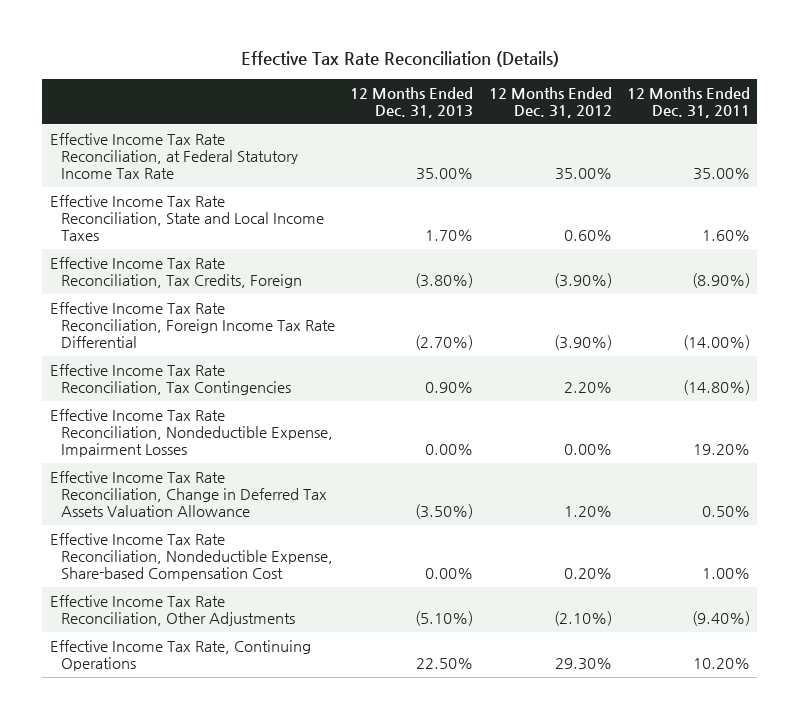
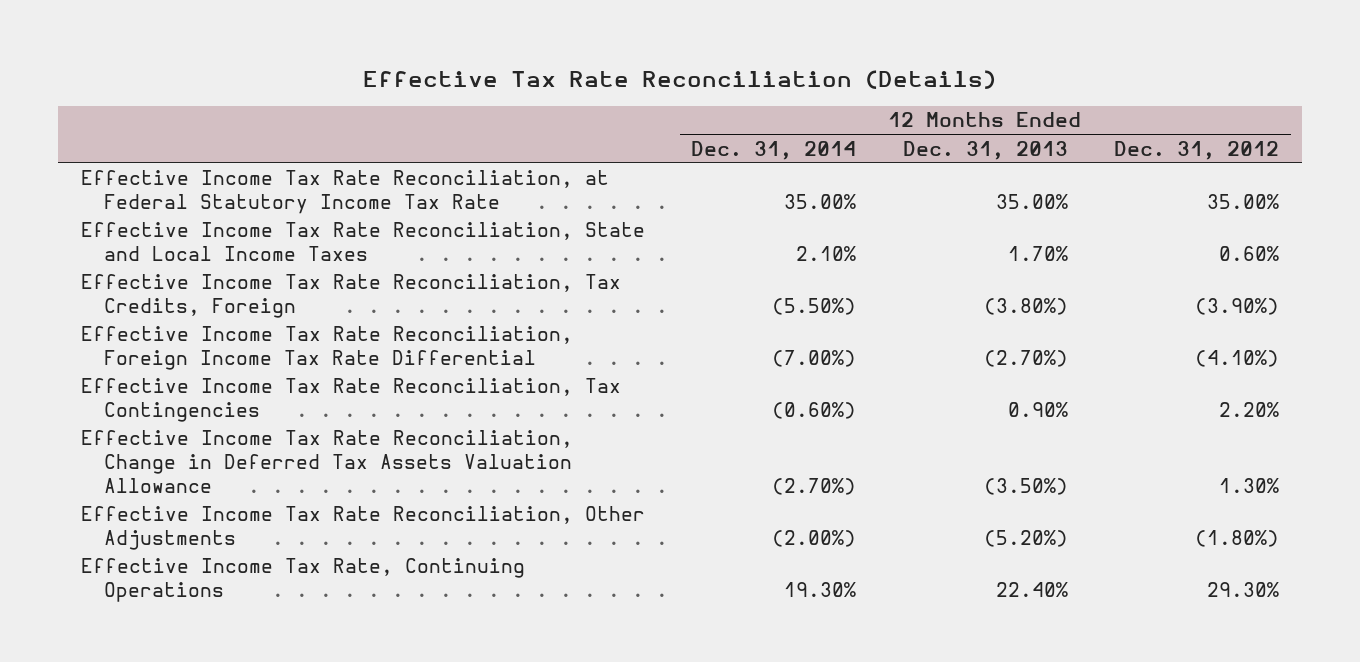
- | 12 Months Ended Dec. 31, 2013 | 12 Months Ended Dec. 31, 2012 | 12 Months Ended Dec. 31, 2011
+ | 12 Months Ended Dec. 31, 2014 | 12 Months Ended Dec. 31, 2013 | 12 Months Ended Dec. 31, 2012
- Effective Income Tax Rate Reconciliation, Foreign Income Tax Rate Differential | (2.70%) | (3.90%) | (14.00%)
+ Effective Income Tax Rate Reconciliation, Foreign Income Tax Rate Differential | (7.00%) | (2.70%) | (4.10%)
- Effective Income Tax Rate Reconciliation, Nondeductible Expense, Impairment Losses | 0.00% | 0.00% | 19.20%
- Effective Income Tax Rate Reconciliation, Change in Deferred Tax Assets Valuation Allowance | (3.50%) | 1.20% | 0.50%
- Effective Income Tax Rate Reconciliation, Nondeductible Expense, Share-based Compensation Cost | 0.00% | 0.20% | 1.00%
- Effective Income Tax Rate Reconciliation, Other Adjustments | (5.10%) | (2.10%) | (9.40%)
- Effective Income Tax Rate, Continuing Operations | 22.50% | 29.30% | 10.20%
+ Effective Income Tax Rate Reconciliation, Change in Deferred Tax Assets Valuation Allowance | (2.70%) | (3.50%) | 1.30%
+ Effective Income Tax Rate Reconciliation, Other Adjustments | (2.00%) | (5.20%) | (1.80%)
+ Effective Income Tax Rate, Continuing Operations | 19.30% | 22.40% | 29.30%

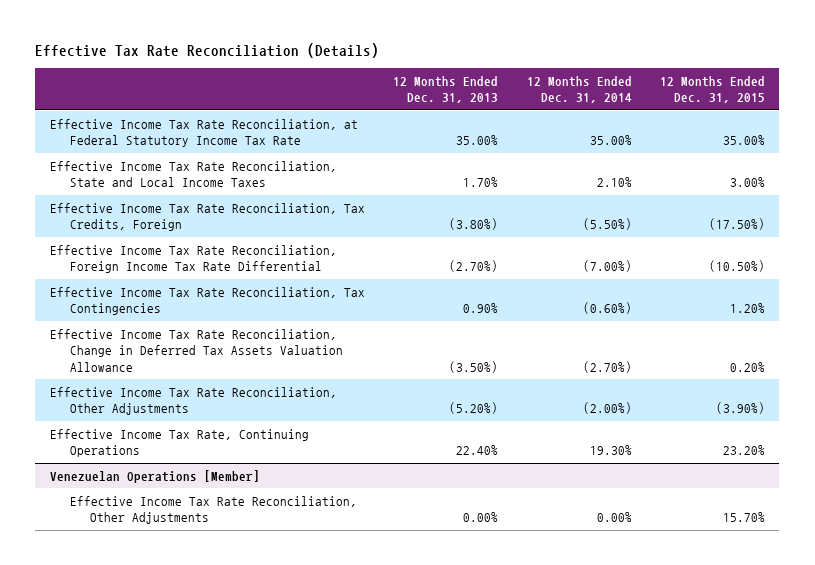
- | 12 Months Ended Dec. 31, 2014 | 12 Months Ended Dec. 31, 2013 | 12 Months Ended Dec. 31, 2012
+ | 12 Months Ended Dec. 31, 2013 | 12 Months Ended Dec. 31, 2014 | 12 Months Ended Dec. 31, 2015
+ Venezuelan Operations [Member]
+ Effective Income Tax Rate Reconciliation, Other Adjustments | 0.00% | 0.00% | 15.70%

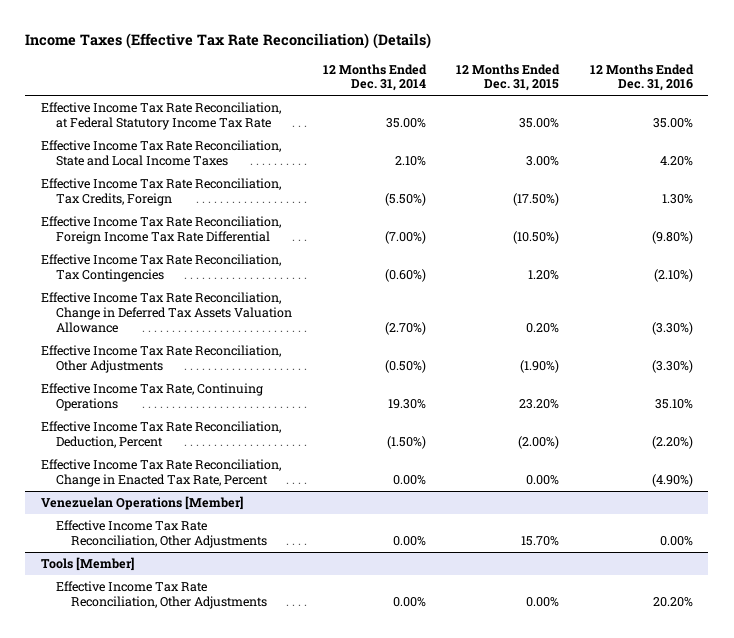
- Effective Tax Rate Reconciliation (Details)
+ Income Taxes (Effective Tax Rate Reconciliation) (Details)
- | 12 Months Ended Dec. 31, 2013 | 12 Months Ended Dec. 31, 2014 | 12 Months Ended Dec. 31, 2015
+ | 12 Months Ended Dec. 31, 2014 | 12 Months Ended Dec. 31, 2015 | 12 Months Ended Dec. 31, 2016
- Effective Income Tax Rate Reconciliation, Other Adjustments | (5.20%) | (2.00%) | (3.90%)
+ Effective Income Tax Rate Reconciliation, Other Adjustments | (0.50%) | (1.90%) | (3.30%)
+ Effective Income Tax Rate Reconciliation, Deduction, Percent | (1.50%) | (2.00%) | (2.20%)
+ Effective Income Tax Rate Reconciliation, Change in Enacted Tax Rate, Percent | 0.00% | 0.00% | (4.90%)
+ Tools [Member]
+ Effective Income Tax Rate Reconciliation, Other Adjustments | 0.00% | 0.00% | 20.20%

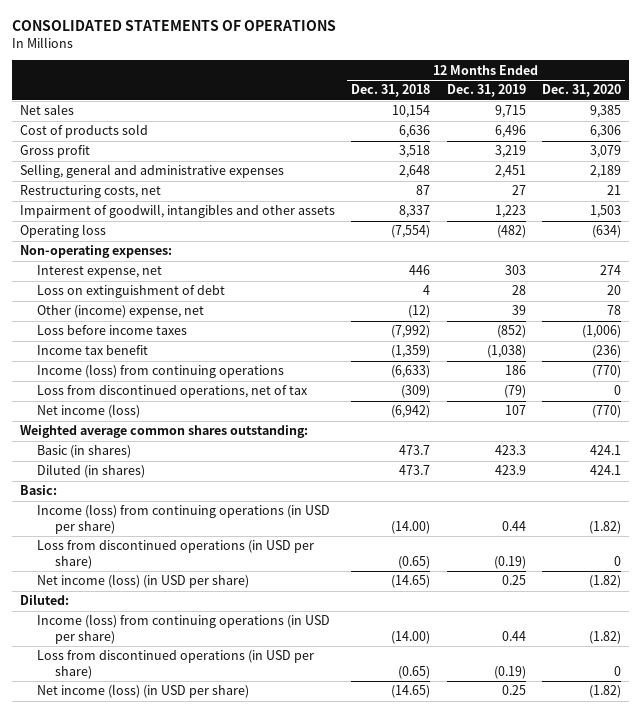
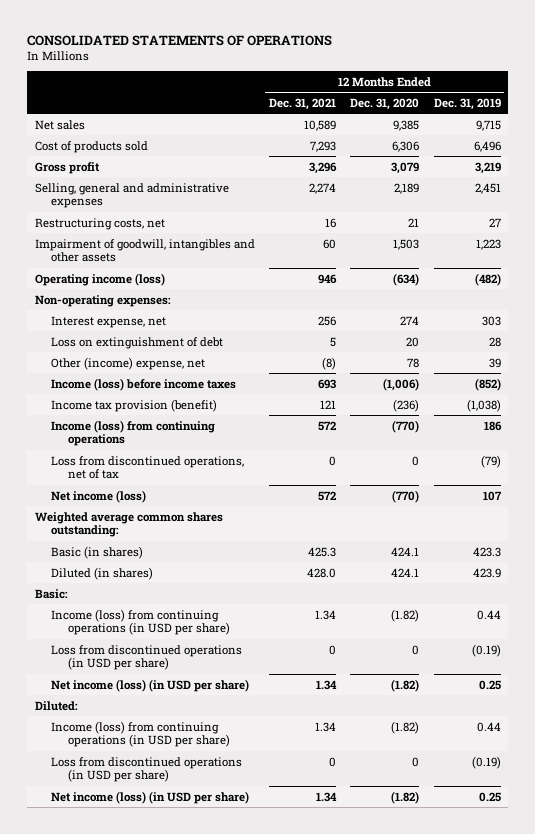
- | 12 Months Ended Dec. 31, 2018 | 12 Months Ended Dec. 31, 2019 | 12 Months Ended Dec. 31, 2020
+ | 12 Months Ended Dec. 31, 2021 | 12 Months Ended Dec. 31, 2020 | 12 Months Ended Dec. 31, 2019
- Operating loss | (7,554) | (482) | (634)
+ Operating income (loss) | 946 | (634) | (482)
- Loss before income taxes | (7,992) | (852) | (1,006)
- Income tax benefit | (1,359) | (1,038) | (236)
+ Income (loss) before income taxes | 693 | (1,006) | (852)
+ Income tax provision (benefit) | 121 | (236) | (1,038)

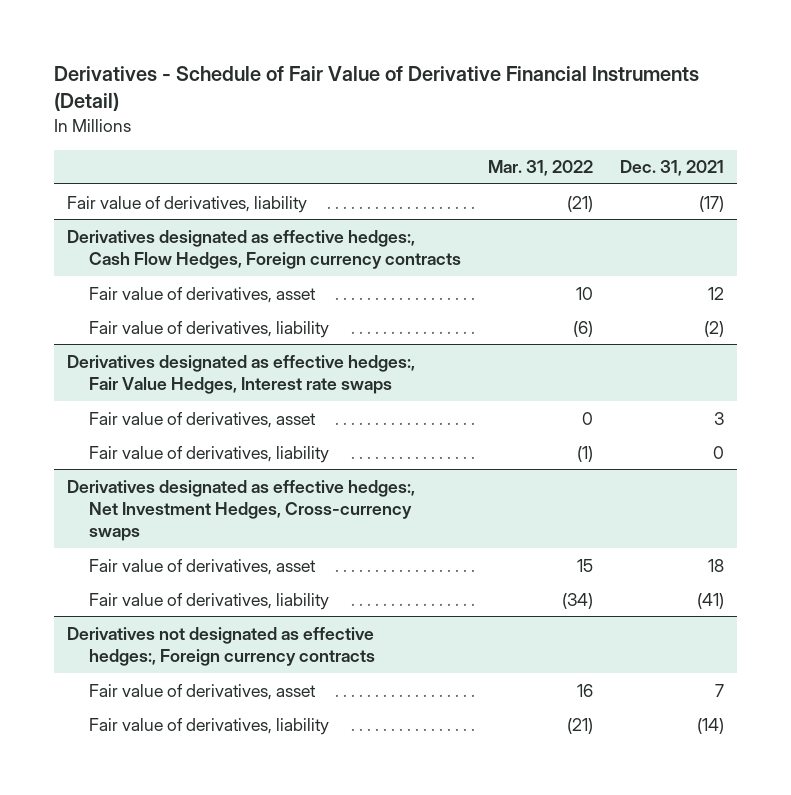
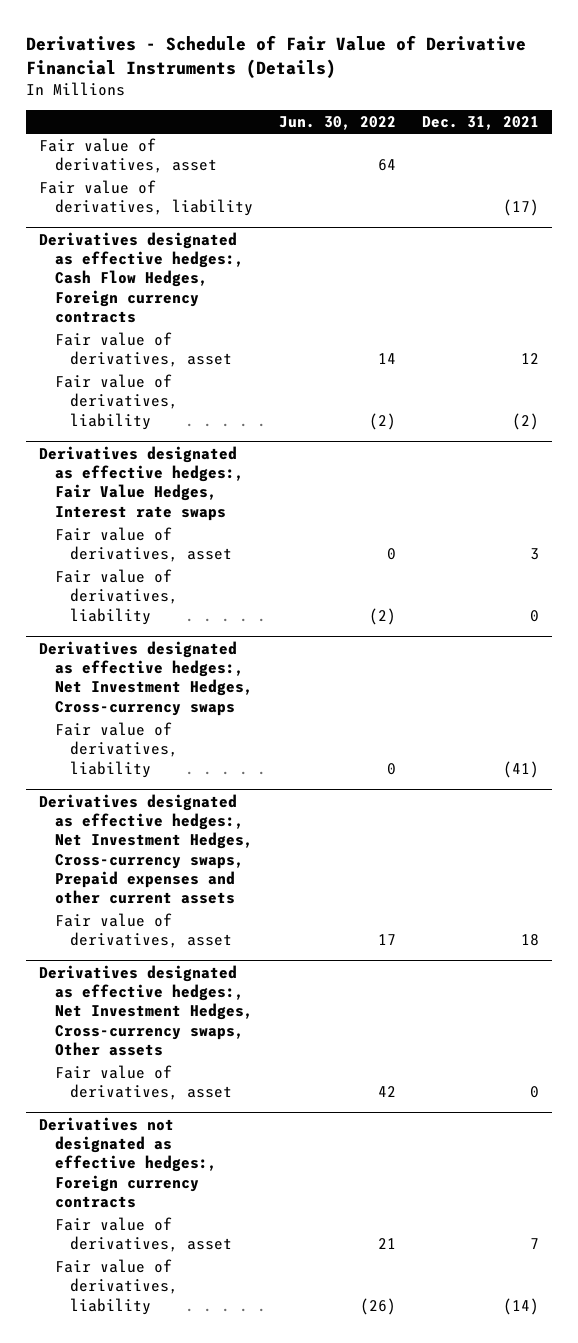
- Derivatives - Schedule of Fair Value of Derivative Financial Instruments (Detail)
+ Derivatives - Schedule of Fair Value of Derivative Financial Instruments (Details)
- | Mar. 31, 2022 | Dec. 31, 2021
+ | Jun. 30, 2022 | Dec. 31, 2021
+ Fair value of derivatives, asset | 64 |
@ Derivatives designated as effective hedges:, Net Investment Hedges, Cross-currency swaps
- Fair value of derivatives, asset | 15 | 18
+ Derivatives designated as effective hedges:, Net Investment Hedges, Cross-currency swaps, Prepaid expenses and other current assets
+ Fair value of derivatives, asset | 17 | 18
+ Derivatives designated as effective hedges:, Net Investment Hedges, Cross-currency swaps, Other assets
+ Fair value of derivatives, asset | 42 | 0

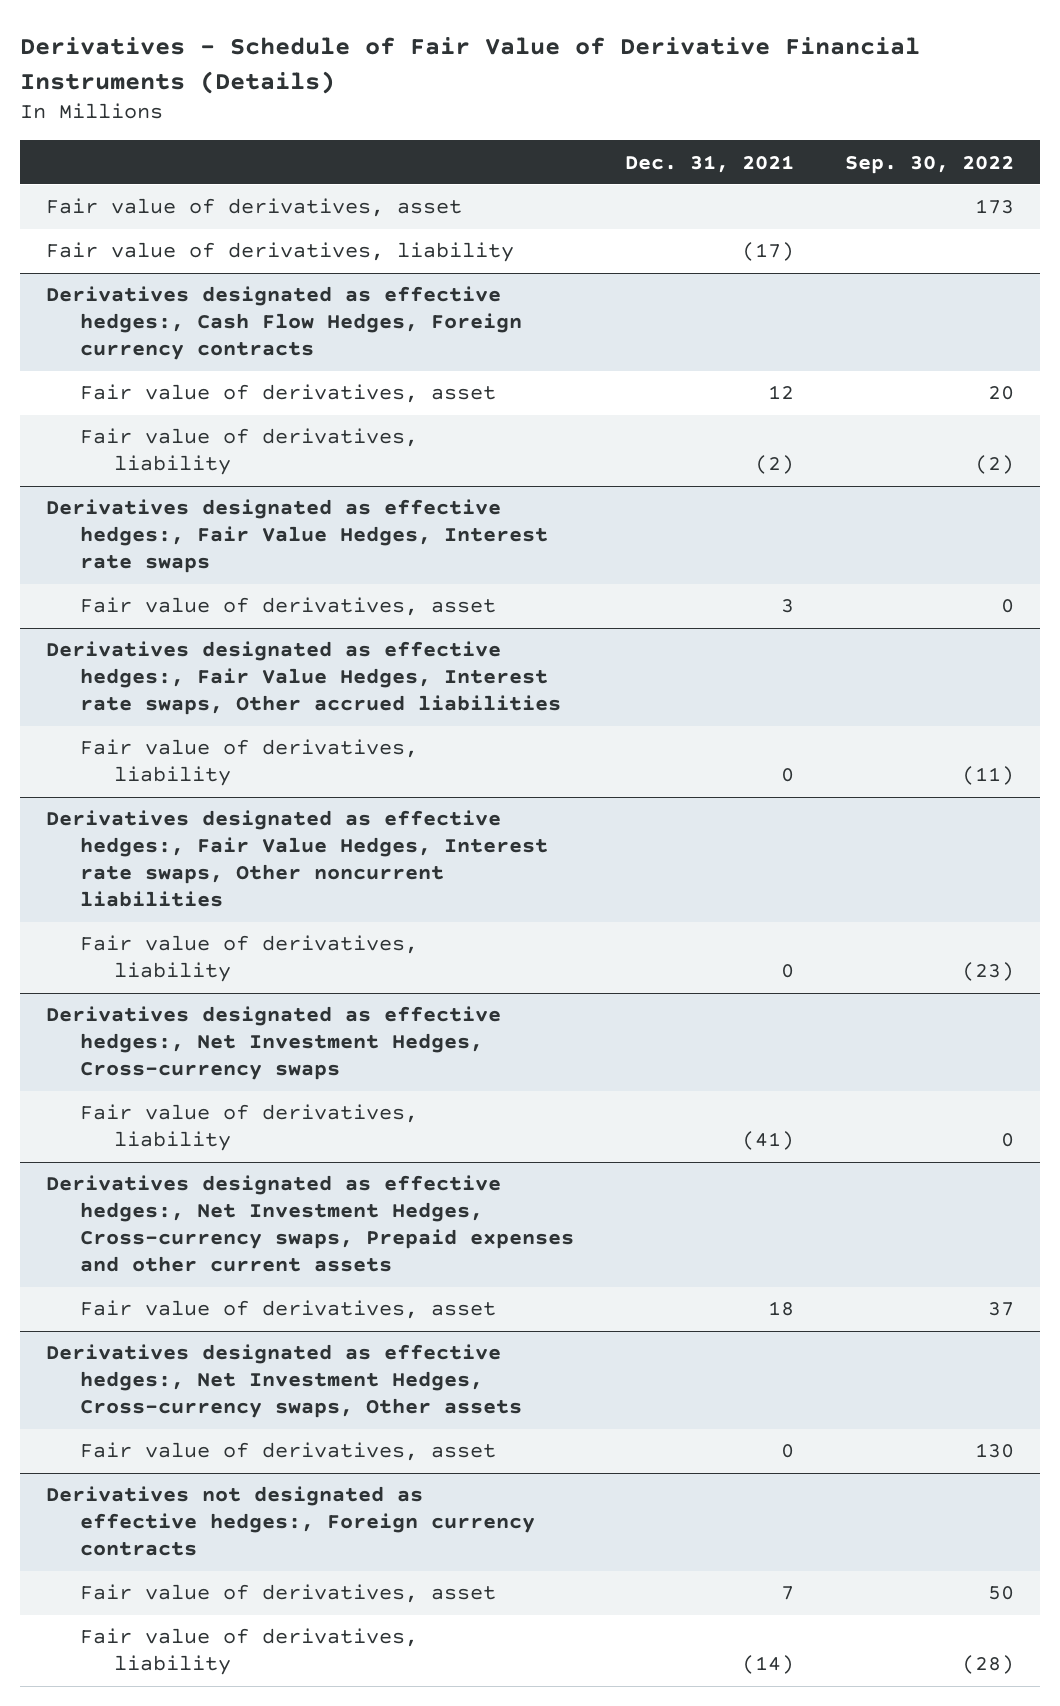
- | Jun. 30, 2022 | Dec. 31, 2021
+ | Dec. 31, 2021 | Sep. 30, 2022
+ Derivatives designated as effective hedges:, Fair Value Hedges, Interest rate swaps, Other accrued liabilities
+ Derivatives designated as effective hedges:, Fair Value Hedges, Interest rate swaps, Other noncurrent liabilities
+ Fair value of derivatives, liability | 0 | (23)

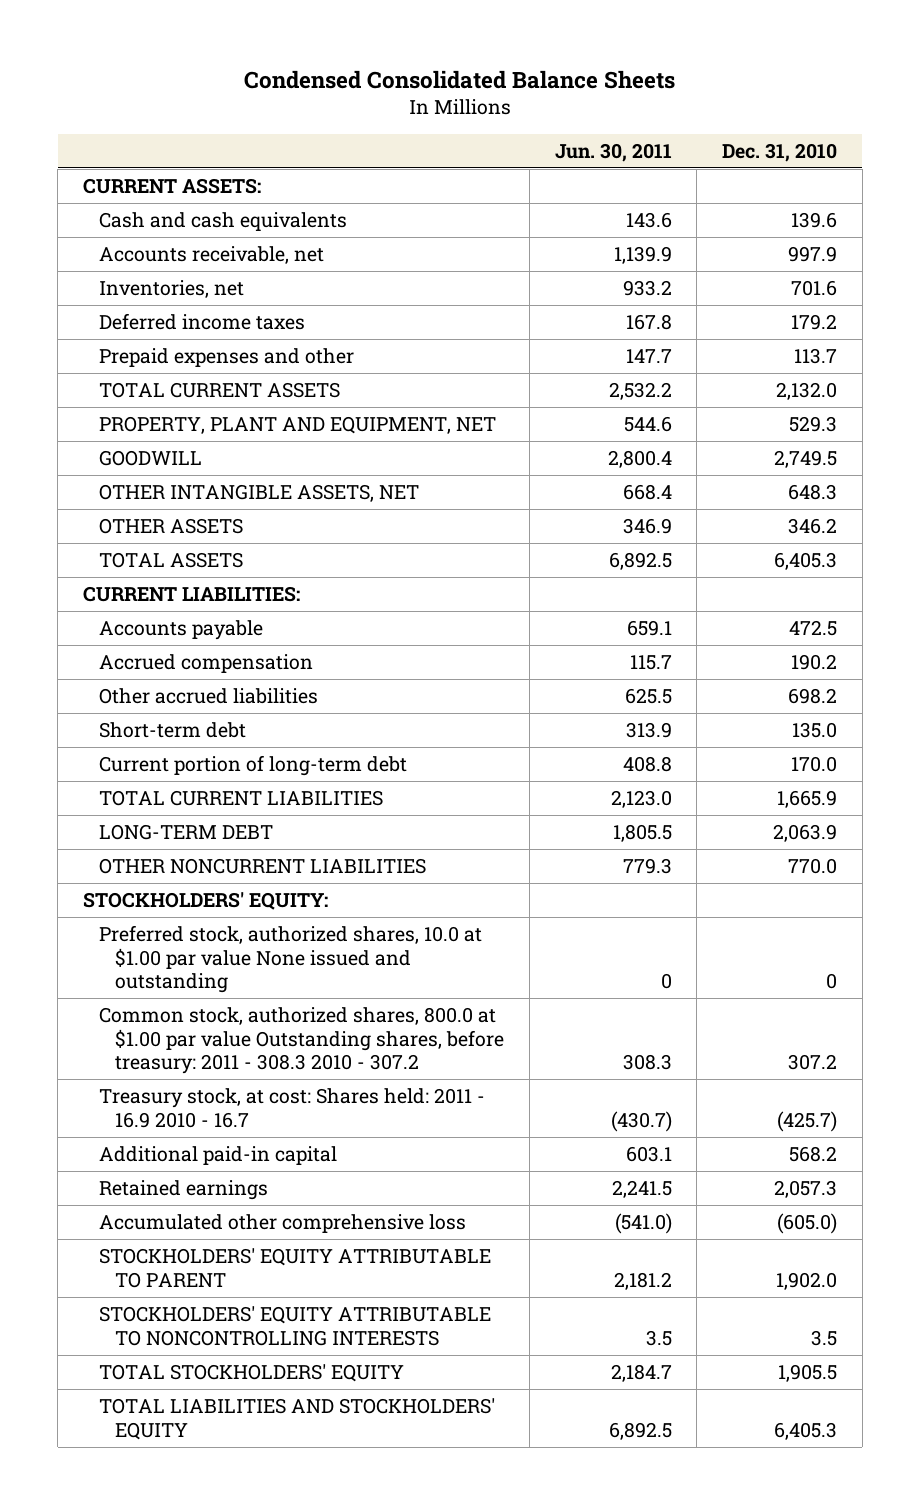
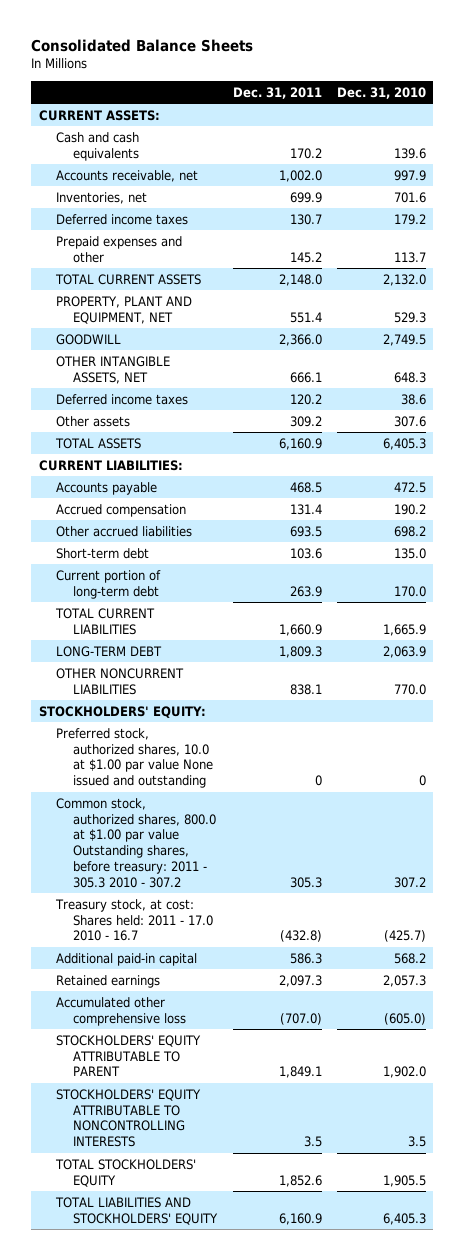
- Condensed Consolidated Balance Sheets
+ Consolidated Balance Sheets
- | Jun. 30, 2011 | Dec. 31, 2010
+ | Dec. 31, 2011 | Dec. 31, 2010
- OTHER ASSETS | 346.9 | 346.2
+ Deferred income taxes | 120.2 | 38.6
+ Other assets | 309.2 | 307.6
- Common stock, authorized shares, 800.0 at $1.00 par value Outstanding shares, before treasury: 2011 - 308.3 2010 - 307.2 | 308.3 | 307.2
- Treasury stock, at cost: Shares held: 2011 - 16.9 2010 - 16.7 | (430.7) | (425.7)
+ Common stock, authorized shares, 800.0 at $1.00 par value Outstanding shares, before treasury: 2011 - 305.3 2010 - 307.2 | 305.3 | 307.2
+ Treasury stock, at cost: Shares held: 2011 - 17.0 2010 - 16.7 | (432.8) | (425.7)

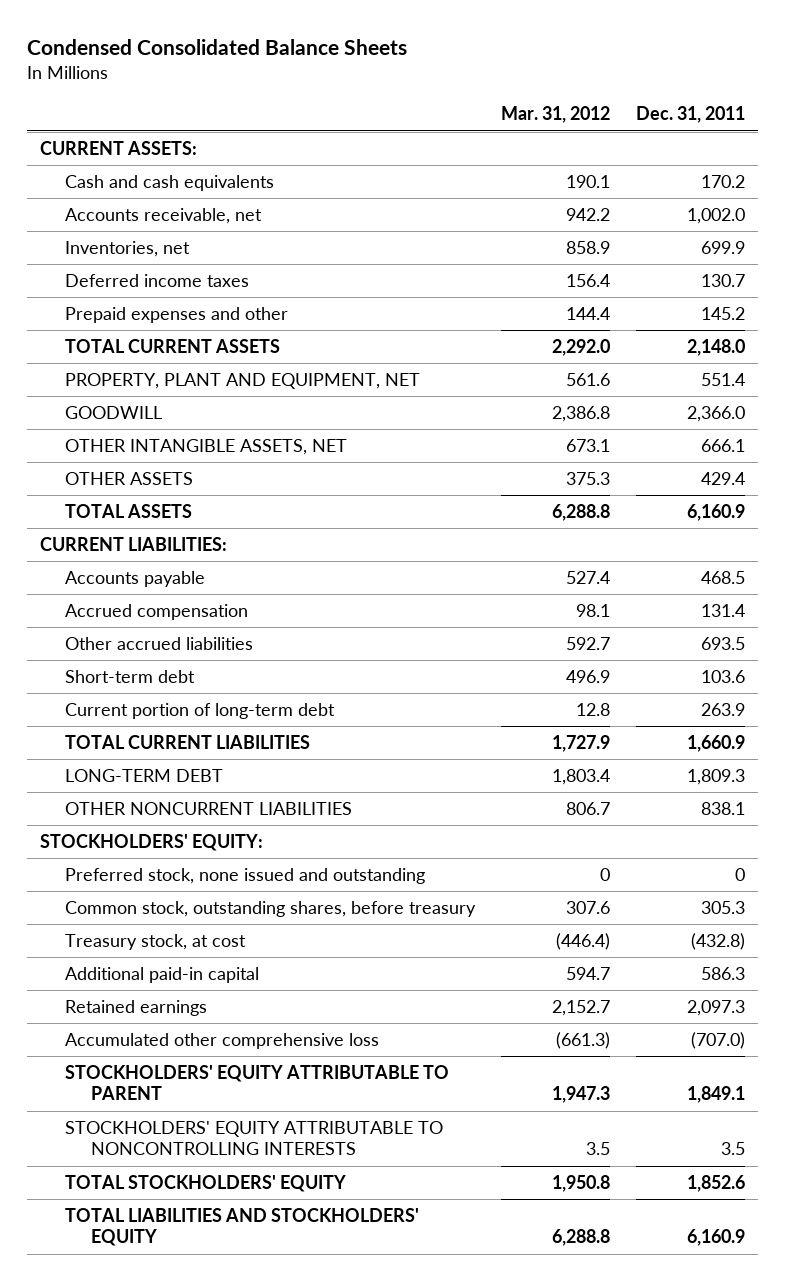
- Consolidated Balance Sheets
+ Condensed Consolidated Balance Sheets
- | Dec. 31, 2011 | Dec. 31, 2010
+ | Mar. 31, 2012 | Dec. 31, 2011
- Deferred income taxes | 120.2 | 38.6
- Other assets | 309.2 | 307.6
+ OTHER ASSETS | 375.3 | 429.4
- Preferred stock, authorized shares, 10.0 at $1.00 par value None issued and outstanding | 0 | 0
- Common stock, authorized shares, 800.0 at $1.00 par value Outstanding shares, before treasury: 2011 - 305.3 2010 - 307.2 | 305.3 | 307.2
- Treasury stock, at cost: Shares held: 2011 - 17.0 2010 - 16.7 | (432.8) | (425.7)
+ Preferred stock, none issued and outstanding | 0 | 0
+ Common stock, outstanding shares, before treasury | 307.6 | 305.3
+ Treasury stock, at cost | (446.4) | (432.8)

